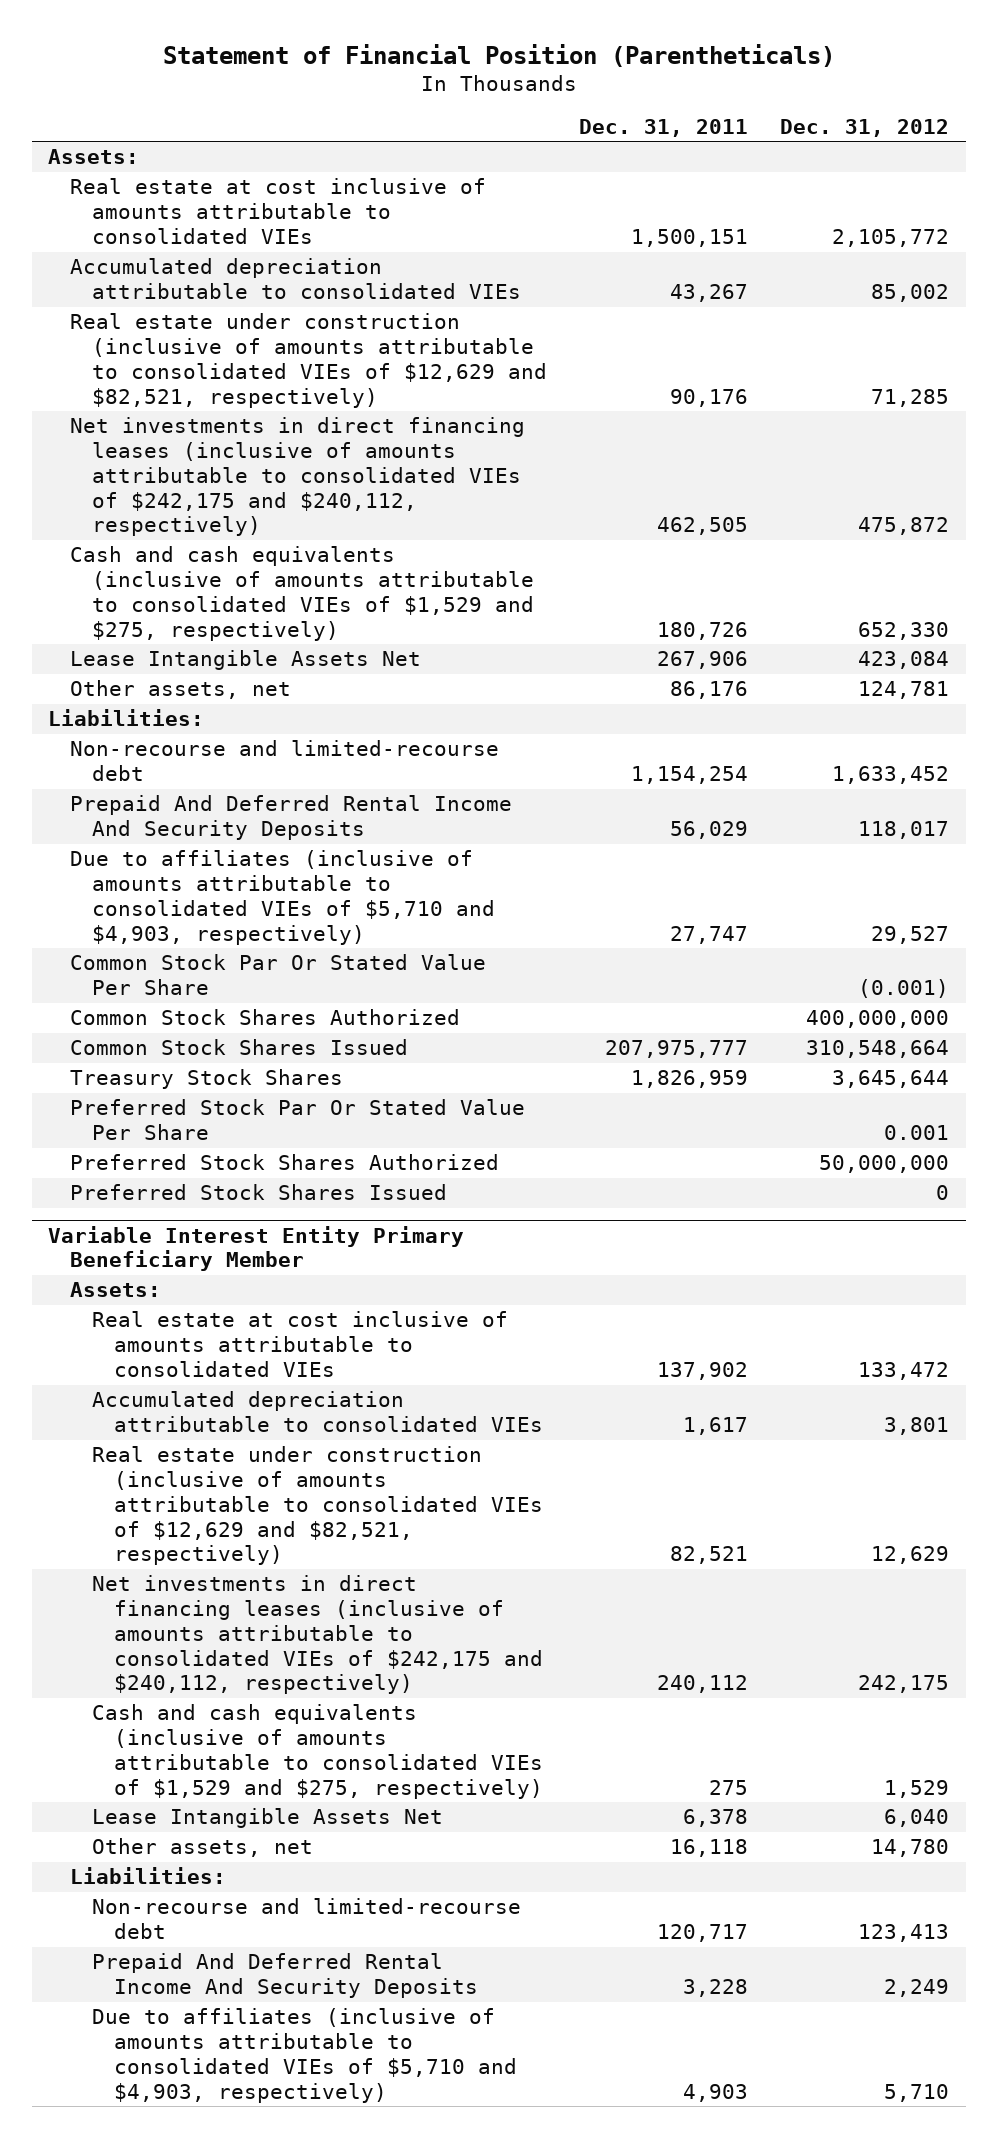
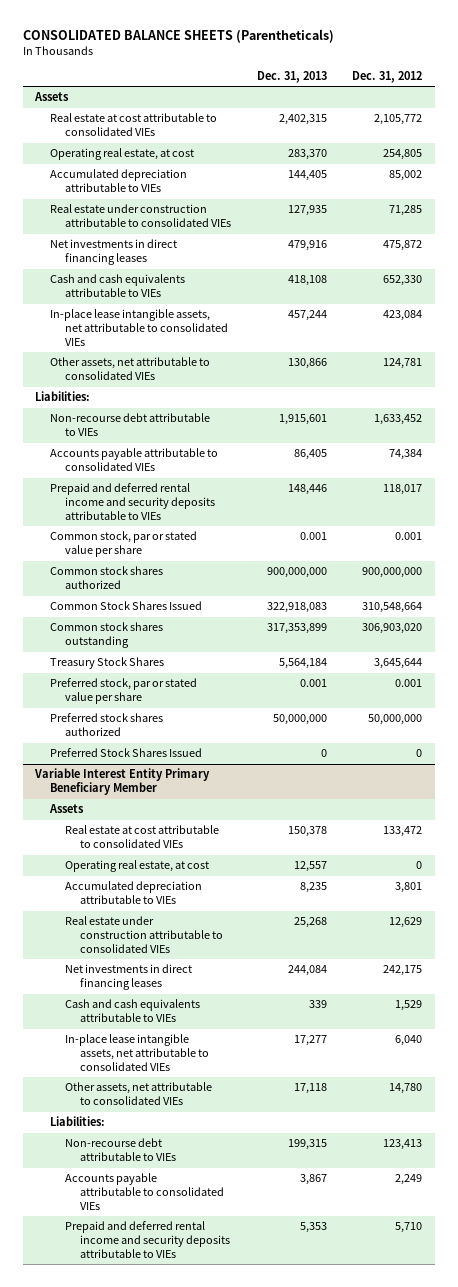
- Statement of Financial Position (Parentheticals)
+ CONSOLIDATED BALANCE SHEETS (Parentheticals)
- | Dec. 31, 2011 | Dec. 31, 2012
+ | Dec. 31, 2013 | Dec. 31, 2012
- Assets:
- Real estate at cost inclusive of amounts attributable to consolidated VIEs | 1,500,151 | 2,105,772
- Accumulated depreciation attributable to consolidated VIEs | 43,267 | 85,002
- Real estate under construction (inclusive of amounts attributable to consolidated VIEs of $12,629 and $82,521, respectively) | 90,176 | 71,285
- Net investments in direct financing leases (inclusive of amounts attributable to consolidated VIEs of $242,175 and $240,112, respectively) | 462,505 | 475,872
- Cash and cash equivalents (inclusive of amounts attributable to consolidated VIEs of $1,529 and $275, respectively) | 180,726 | 652,330
- Lease Intangible Assets Net | 267,906 | 423,084
- Other assets, net | 86,176 | 124,781
+ Assets
+ Real estate at cost attributable to consolidated VIEs | 2,402,315 | 2,105,772
+ Operating real estate, at cost | 283,370 | 254,805
+ Accumulated depreciation attributable to VIEs | 144,405 | 85,002
+ Real estate under construction attributable to consolidated VIEs | 127,935 | 71,285
+ Net investments in direct financing leases | 479,916 | 475,872
+ Cash and cash equivalents attributable to VIEs | 418,108 | 652,330
+ In-place lease intangible assets, net attributable to consolidated VIEs | 457,244 | 423,084
+ Other assets, net attributable to consolidated VIEs | 130,866 | 124,781
- Non-recourse and limited-recourse debt | 1,154,254 | 1,633,452
- Prepaid And Deferred Rental Income And Security Deposits | 56,029 | 118,017
- Due to affiliates (inclusive of amounts attributable to consolidated VIEs of $5,710 and $4,903, respectively) | 27,747 | 29,527
- Common Stock Par Or Stated Value Per Share | | (0.001)
- Common Stock Shares Authorized | | 400,000,000
+ Non-recourse debt attributable to VIEs | 1,915,601 | 1,633,452
+ Accounts payable attributable to consolidated VIEs | 86,405 | 74,384
+ Prepaid and deferred rental income and security deposits attributable to VIEs | 148,446 | 118,017
+ Common stock, par or stated value per share | 0.001 | 0.001
+ Common stock shares authorized | 900,000,000 | 900,000,000
+ Common stock shares outstanding | 317,353,899 | 306,903,020
- Preferred Stock Par Or Stated Value Per Share | | 0.001
- Preferred Stock Shares Authorized | | 50,000,000
+ Preferred stock, par or stated value per share | 0.001 | 0.001
+ Preferred stock shares authorized | 50,000,000 | 50,000,000
@ Variable Interest Entity Primary Beneficiary Member
- Assets:
- Real estate at cost inclusive of amounts attributable to consolidated VIEs | 137,902 | 133,472
- Accumulated depreciation attributable to consolidated VIEs | 1,617 | 3,801
- Real estate under construction (inclusive of amounts attributable to consolidated VIEs of $12,629 and $82,521, respectively) | 82,521 | 12,629
- Net investments in direct financing leases (inclusive of amounts attributable to consolidated VIEs of $242,175 and $240,112, respectively) | 240,112 | 242,175
- Cash and cash equivalents (inclusive of amounts attributable to consolidated VIEs of $1,529 and $275, respectively) | 275 | 1,529
- Lease Intangible Assets Net | 6,378 | 6,040
- Other assets, net | 16,118 | 14,780
+ Assets
+ Real estate at cost attributable to consolidated VIEs | 150,378 | 133,472
+ Operating real estate, at cost | 12,557 | 0
+ Accumulated depreciation attributable to VIEs | 8,235 | 3,801
+ Real estate under construction attributable to consolidated VIEs | 25,268 | 12,629
+ Net investments in direct financing leases | 244,084 | 242,175
+ Cash and cash equivalents attributable to VIEs | 339 | 1,529
+ In-place lease intangible assets, net attributable to consolidated VIEs | 17,277 | 6,040
+ Other assets, net attributable to consolidated VIEs | 17,118 | 14,780
- Non-recourse and limited-recourse debt | 120,717 | 123,413
- Prepaid And Deferred Rental Income And Security Deposits | 3,228 | 2,249
- Due to affiliates (inclusive of amounts attributable to consolidated VIEs of $5,710 and $4,903, respectively) | 4,903 | 5,710
+ Non-recourse debt attributable to VIEs | 199,315 | 123,413
+ Accounts payable attributable to consolidated VIEs | 3,867 | 2,249
+ Prepaid and deferred rental income and security deposits attributable to VIEs | 5,353 | 5,710

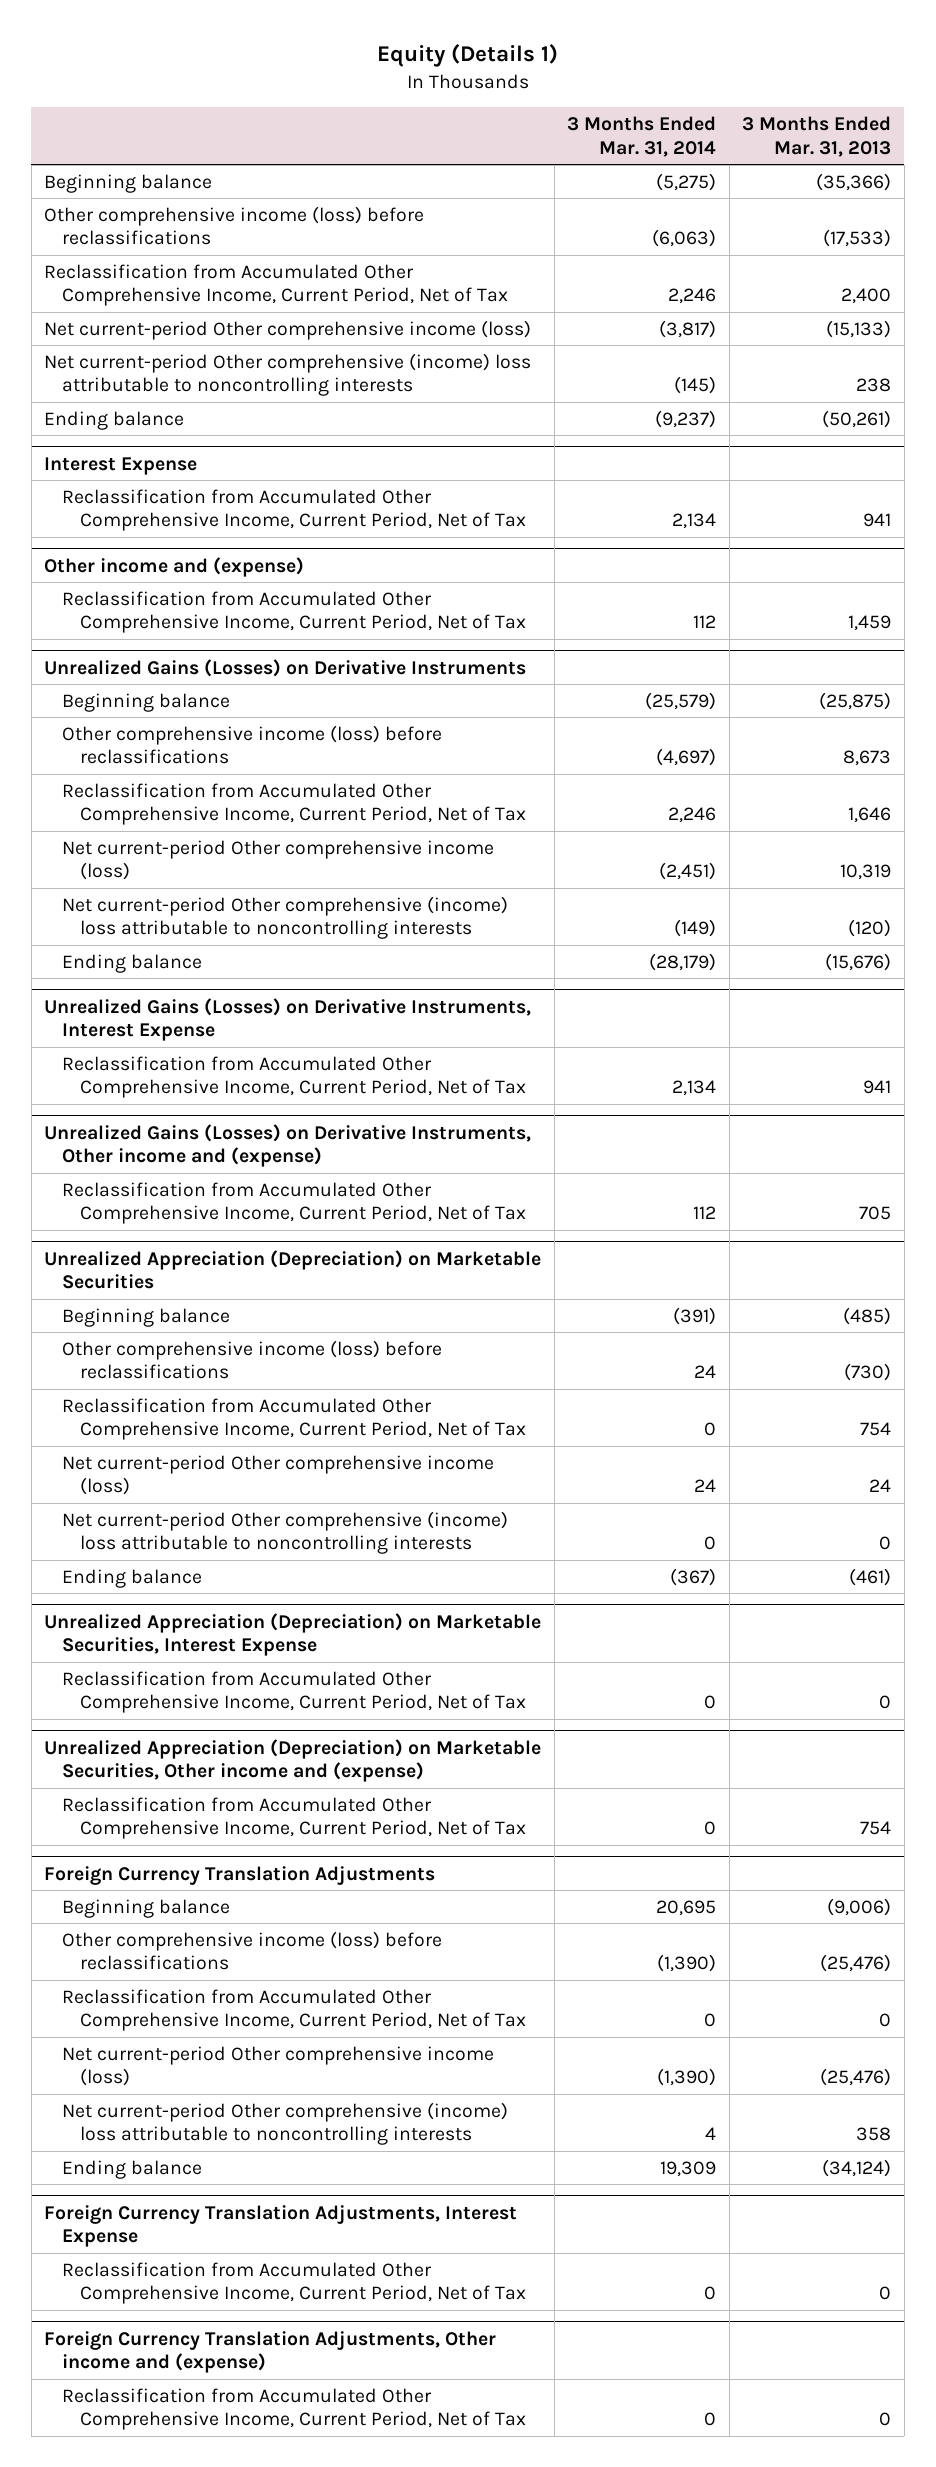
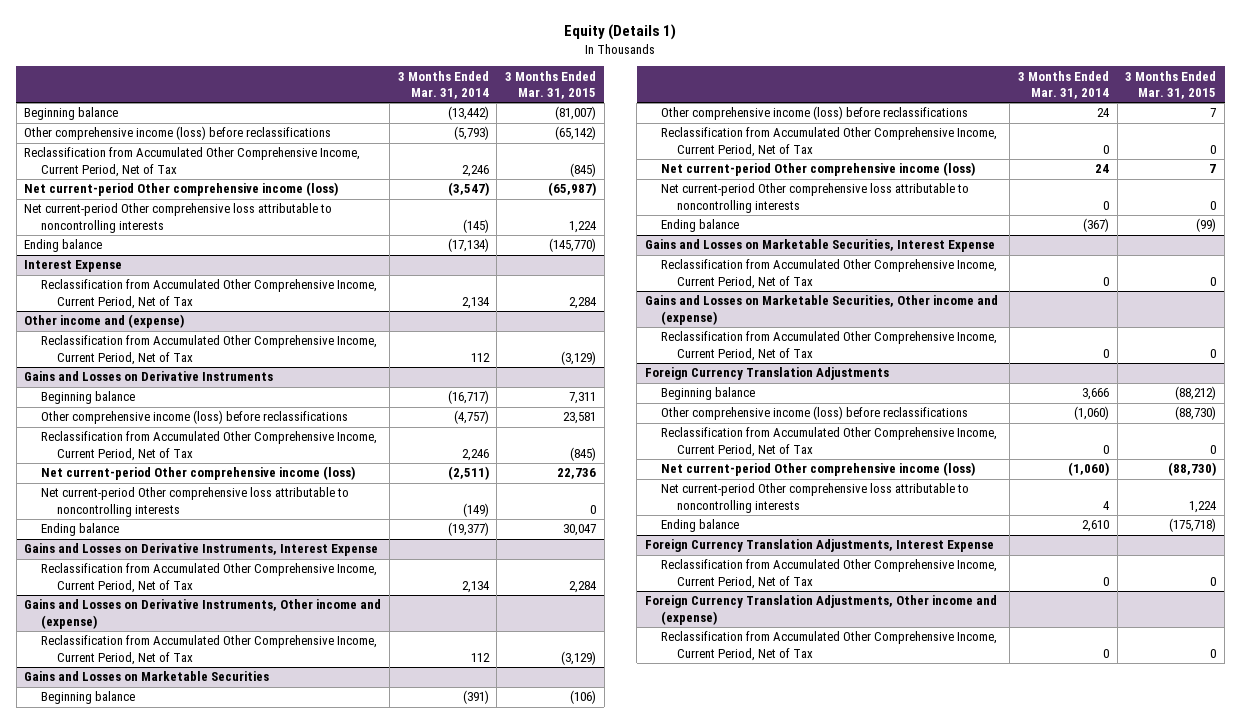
- | 3 Months Ended Mar. 31, 2014 | 3 Months Ended Mar. 31, 2013
+ | 3 Months Ended Mar. 31, 2014 | 3 Months Ended Mar. 31, 2015
- Beginning balance | (5,275) | (35,366)
- Other comprehensive income (loss) before reclassifications | (6,063) | (17,533)
+ Beginning balance | (13,442) | (81,007)
+ Other comprehensive income (loss) before reclassifications | (5,793) | (65,142)
- Net current-period Other comprehensive income (loss) | (3,817) | (15,133)
- Net current-period Other comprehensive (income) loss attributable to noncontrolling interests | (145) | 238
- Ending balance | (9,237) | (50,261)
+ Net current-period Other comprehensive income (loss) | (3,547) | (65,987)
+ Net current-period Other comprehensive loss attributable to noncontrolling interests | (145) | 1,224
+ Ending balance | (17,134) | (145,770)
- Unrealized Gains (Losses) on Derivative Instruments
- Beginning balance | (25,579) | (25,875)
- Other comprehensive income (loss) before reclassifications | (4,697) | 8,673
+ Gains and Losses on Derivative Instruments
+ Beginning balance | (16,717) | 7,311
+ Other comprehensive income (loss) before reclassifications | (4,757) | 23,581
- Net current-period Other comprehensive income (loss) | (2,451) | 10,319
- Net current-period Other comprehensive (income) loss attributable to noncontrolling interests | (149) | (120)
- Ending balance | (28,179) | (15,676)
- Unrealized Gains (Losses) on Derivative Instruments, Interest Expense
+ Net current-period Other comprehensive income (loss) | (2,511) | 22,736
+ Net current-period Other comprehensive loss attributable to noncontrolling interests | (149) | 0
+ Ending balance | (19,377) | 30,047
+ Gains and Losses on Derivative Instruments, Interest Expense
- Unrealized Gains (Losses) on Derivative Instruments, Other income and (expense)
+ Gains and Losses on Derivative Instruments, Other income and (expense)
- Unrealized Appreciation (Depreciation) on Marketable Securities
+ Gains and Losses on Marketable Securities
- Net current-period Other comprehensive (income) loss attributable to noncontrolling interests | 0 | 0
+ Net current-period Other comprehensive loss attributable to noncontrolling interests | 0 | 0
- Unrealized Appreciation (Depreciation) on Marketable Securities, Interest Expense
+ Gains and Losses on Marketable Securities, Interest Expense
- Unrealized Appreciation (Depreciation) on Marketable Securities, Other income and (expense)
+ Gains and Losses on Marketable Securities, Other income and (expense)
@ Foreign Currency Translation Adjustments
- Beginning balance | 20,695 | (9,006)
- Other comprehensive income (loss) before reclassifications | (1,390) | (25,476)
+ Beginning balance | 3,666 | (88,212)
+ Other comprehensive income (loss) before reclassifications | (1,060) | (88,730)
- Net current-period Other comprehensive income (loss) | (1,390) | (25,476)
- Net current-period Other comprehensive (income) loss attributable to noncontrolling interests | 4 | 358
- Ending balance | 19,309 | (34,124)
+ Net current-period Other comprehensive income (loss) | (1,060) | (88,730)
+ Net current-period Other comprehensive loss attributable to noncontrolling interests | 4 | 1,224
+ Ending balance | 2,610 | (175,718)

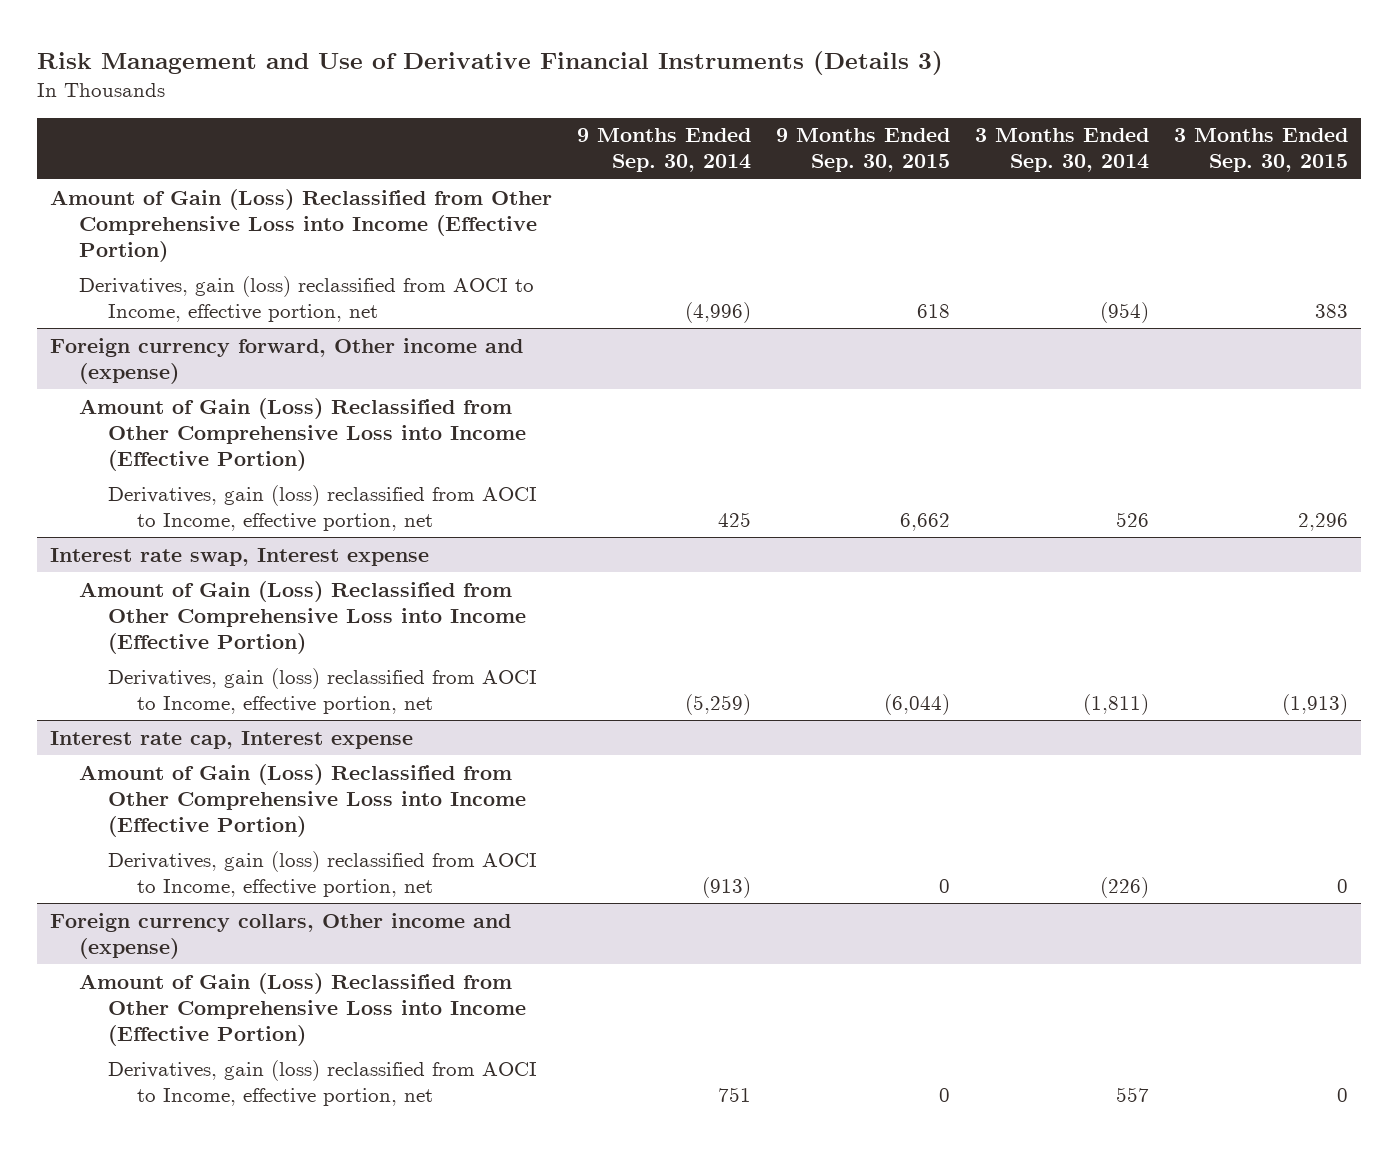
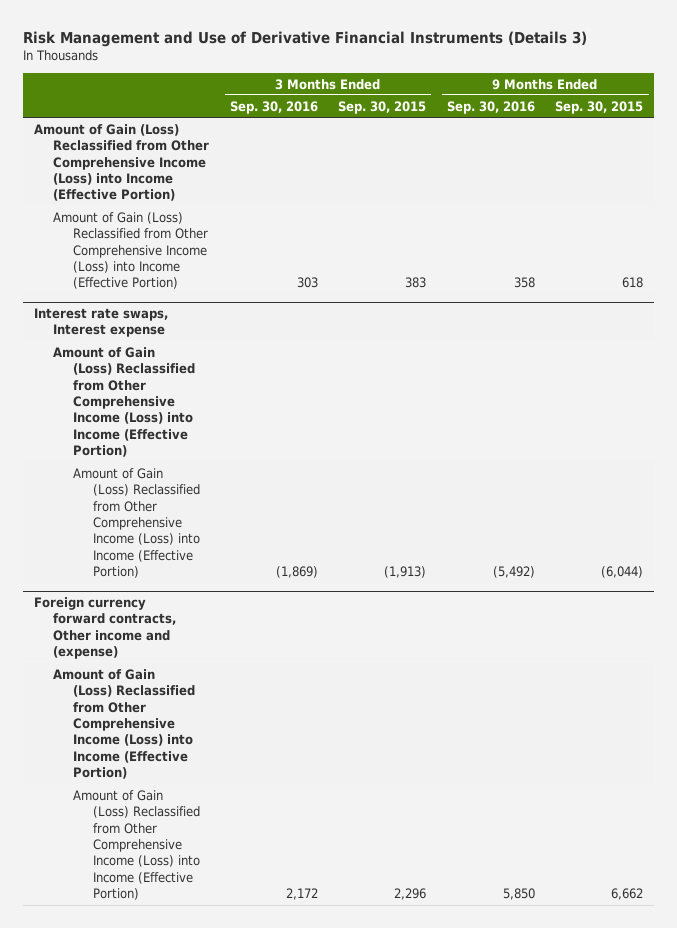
- | 9 Months Ended Sep. 30, 2014 | 9 Months Ended Sep. 30, 2015 | 3 Months Ended Sep. 30, 2014 | 3 Months Ended Sep. 30, 2015
+ | 3 Months Ended Sep. 30, 2016 | 3 Months Ended Sep. 30, 2015 | 9 Months Ended Sep. 30, 2016 | 9 Months Ended Sep. 30, 2015
- Amount of Gain (Loss) Reclassified from Other Comprehensive Loss into Income (Effective Portion)
- Derivatives, gain (loss) reclassified from AOCI to Income, effective portion, net | (4,996) | 618 | (954) | 383
- Foreign currency forward, Other income and (expense)
- Amount of Gain (Loss) Reclassified from Other Comprehensive Loss into Income (Effective Portion)
- Derivatives, gain (loss) reclassified from AOCI to Income, effective portion, net | 425 | 6,662 | 526 | 2,296
- Interest rate swap, Interest expense
- Amount of Gain (Loss) Reclassified from Other Comprehensive Loss into Income (Effective Portion)
- Derivatives, gain (loss) reclassified from AOCI to Income, effective portion, net | (5,259) | (6,044) | (1,811) | (1,913)
- Interest rate cap, Interest expense
- Amount of Gain (Loss) Reclassified from Other Comprehensive Loss into Income (Effective Portion)
- Derivatives, gain (loss) reclassified from AOCI to Income, effective portion, net | (913) | 0 | (226) | 0
- Foreign currency collars, Other income and (expense)
- Amount of Gain (Loss) Reclassified from Other Comprehensive Loss into Income (Effective Portion)
- Derivatives, gain (loss) reclassified from AOCI to Income, effective portion, net | 751 | 0 | 557 | 0
+ Amount of Gain (Loss) Reclassified from Other Comprehensive Income (Loss) into Income (Effective Portion)
+ Amount of Gain (Loss) Reclassified from Other Comprehensive Income (Loss) into Income (Effective Portion) | 303 | 383 | 358 | 618
+ Interest rate swaps, Interest expense
+ Amount of Gain (Loss) Reclassified from Other Comprehensive Income (Loss) into Income (Effective Portion)
+ Amount of Gain (Loss) Reclassified from Other Comprehensive Income (Loss) into Income (Effective Portion) | (1,869) | (1,913) | (5,492) | (6,044)
+ Foreign currency forward contracts, Other income and (expense)
+ Amount of Gain (Loss) Reclassified from Other Comprehensive Income (Loss) into Income (Effective Portion)
+ Amount of Gain (Loss) Reclassified from Other Comprehensive Income (Loss) into Income (Effective Portion) | 2,172 | 2,296 | 5,850 | 6,662

